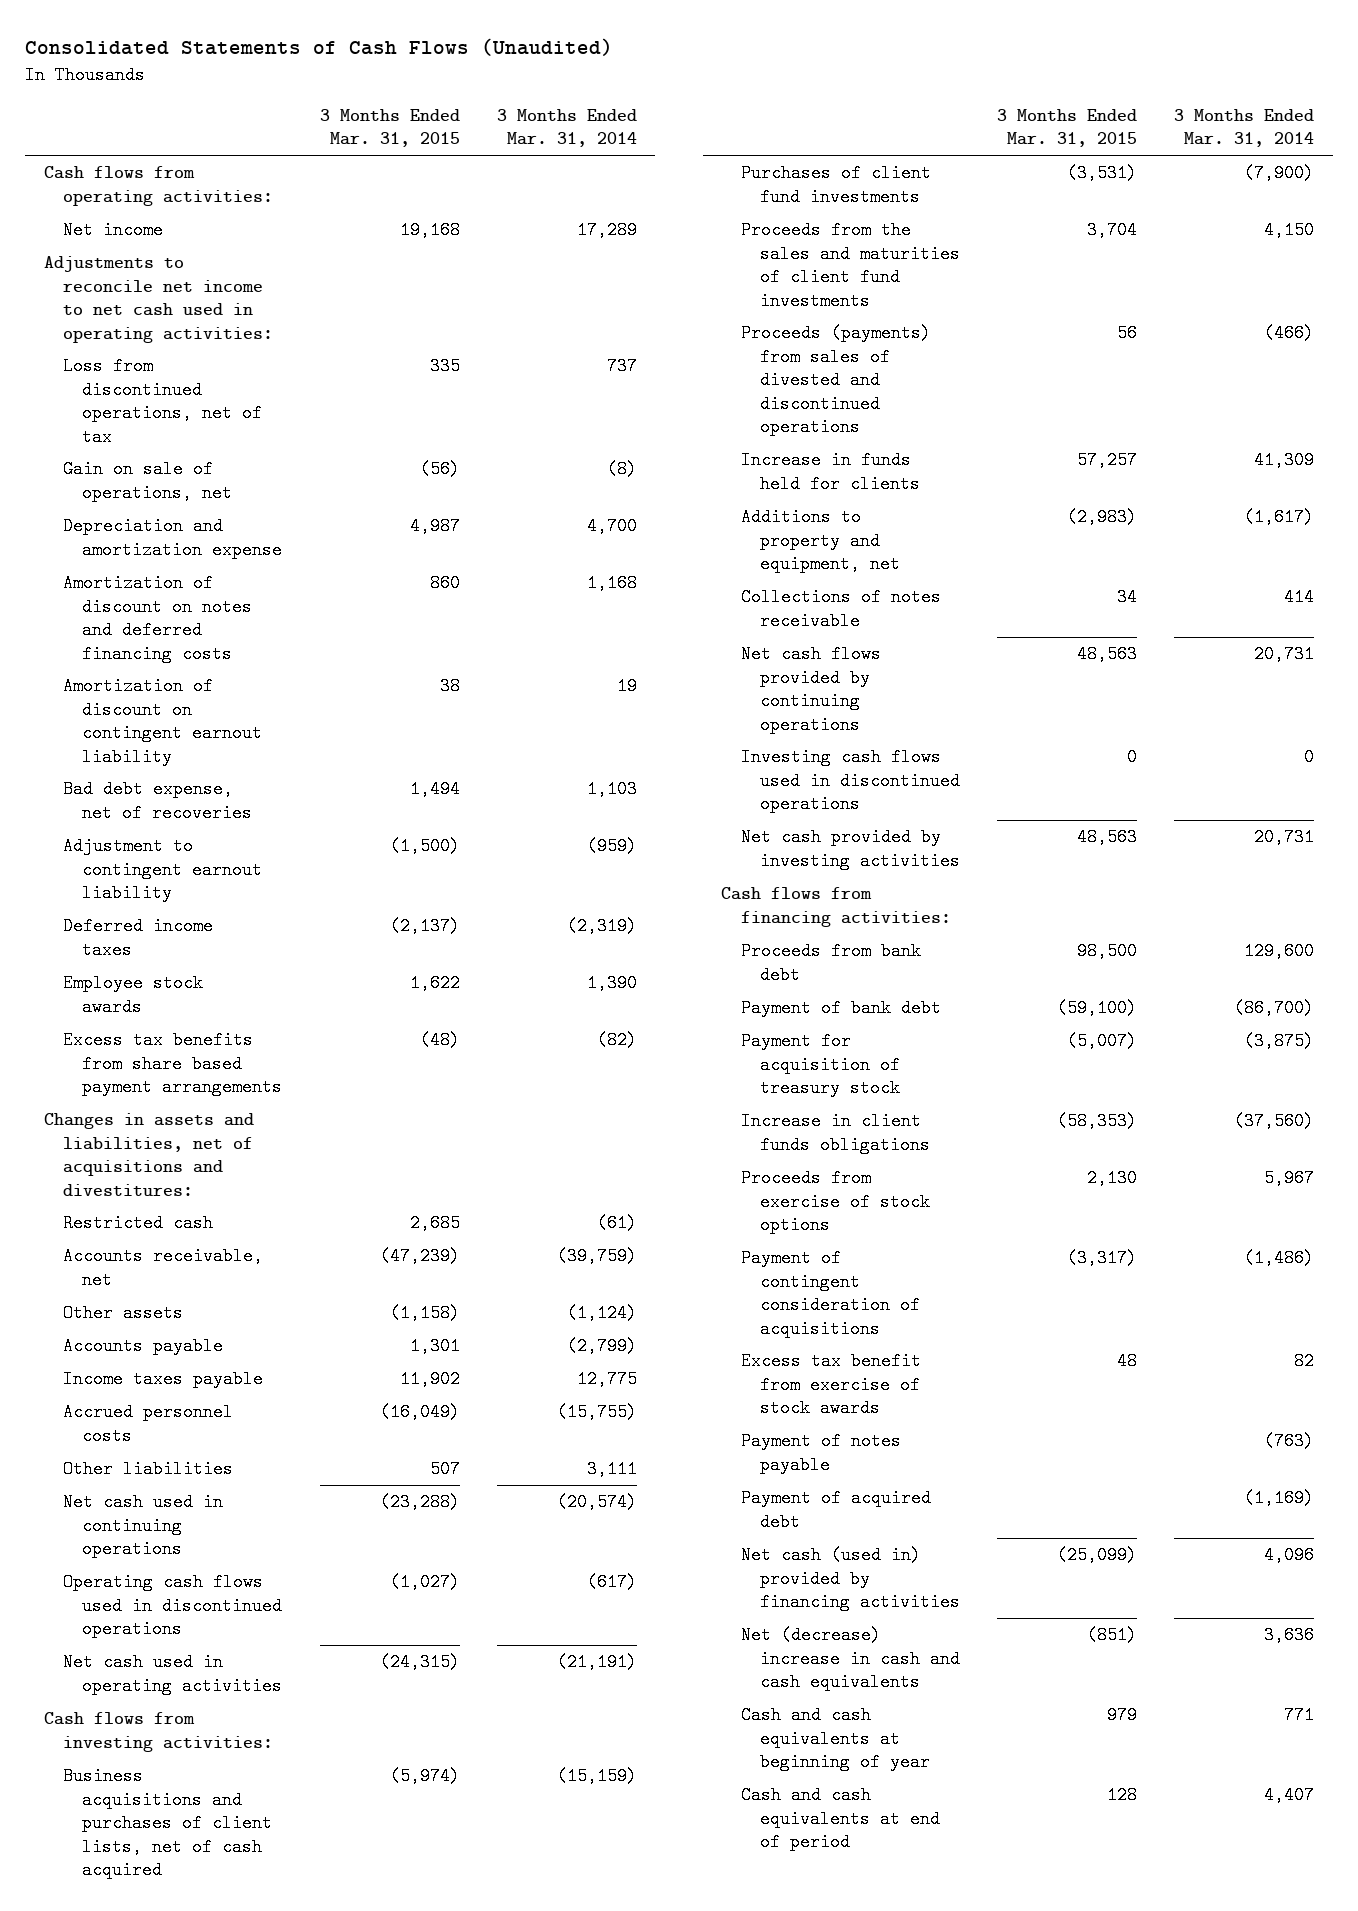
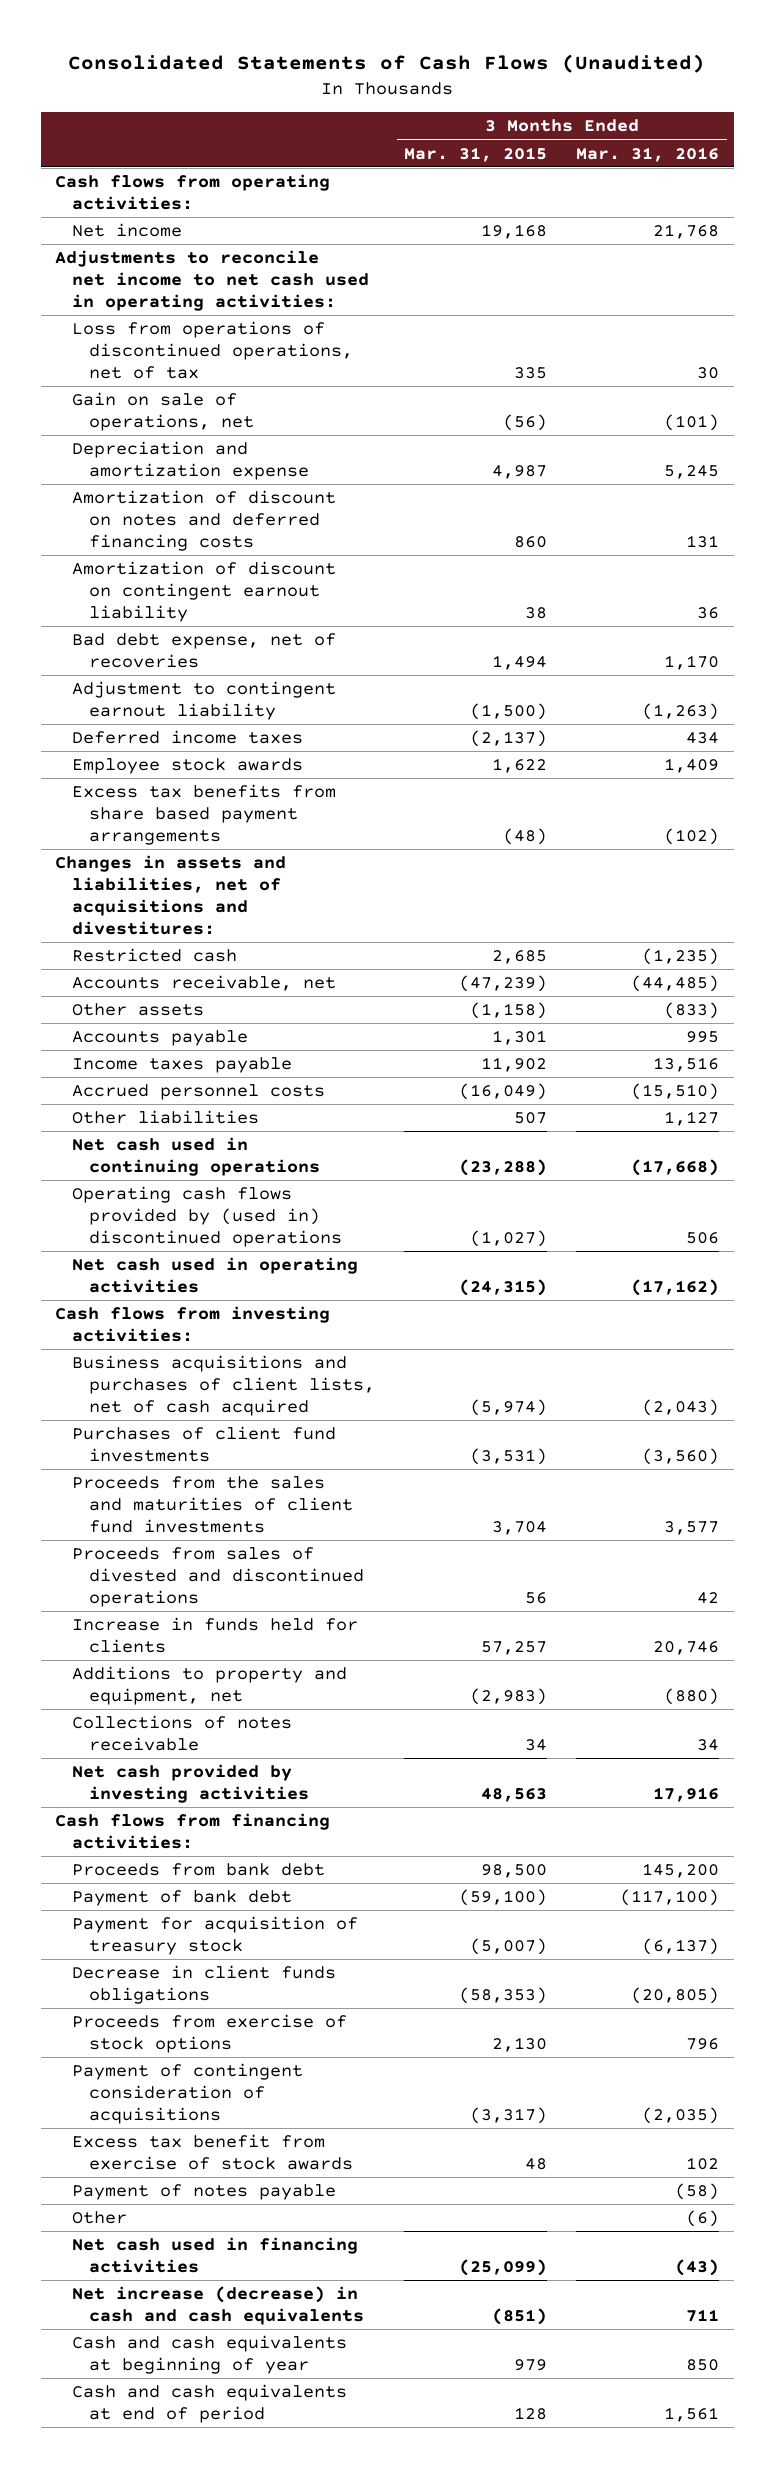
- | 3 Months Ended Mar. 31, 2015 | 3 Months Ended Mar. 31, 2014
+ | 3 Months Ended Mar. 31, 2015 | 3 Months Ended Mar. 31, 2016
- Loss from discontinued operations, net of tax | 335 | 737
+ Loss from operations of discontinued operations, net of tax | 335 | 30
- Operating cash flows used in discontinued operations | (1,027) | (617)
+ Operating cash flows provided by (used in) discontinued operations | (1,027) | 506
- Proceeds (payments) from sales of divested and discontinued operations | 56 | (466)
+ Proceeds from sales of divested and discontinued operations | 56 | 42
- Net cash flows provided by continuing operations | 48,563 | 20,731
- Investing cash flows used in discontinued operations | 0 | 0
- Increase in client funds obligations | (58,353) | (37,560)
+ Decrease in client funds obligations | (58,353) | (20,805)
- Payment of acquired debt | | (1,169)
- Net cash (used in) provided by financing activities | (25,099) | 4,096
- Net (decrease) increase in cash and cash equivalents | (851) | 3,636
+ Other | | (6)
+ Net cash used in financing activities | (25,099) | (43)
+ Net increase (decrease) in cash and cash equivalents | (851) | 711

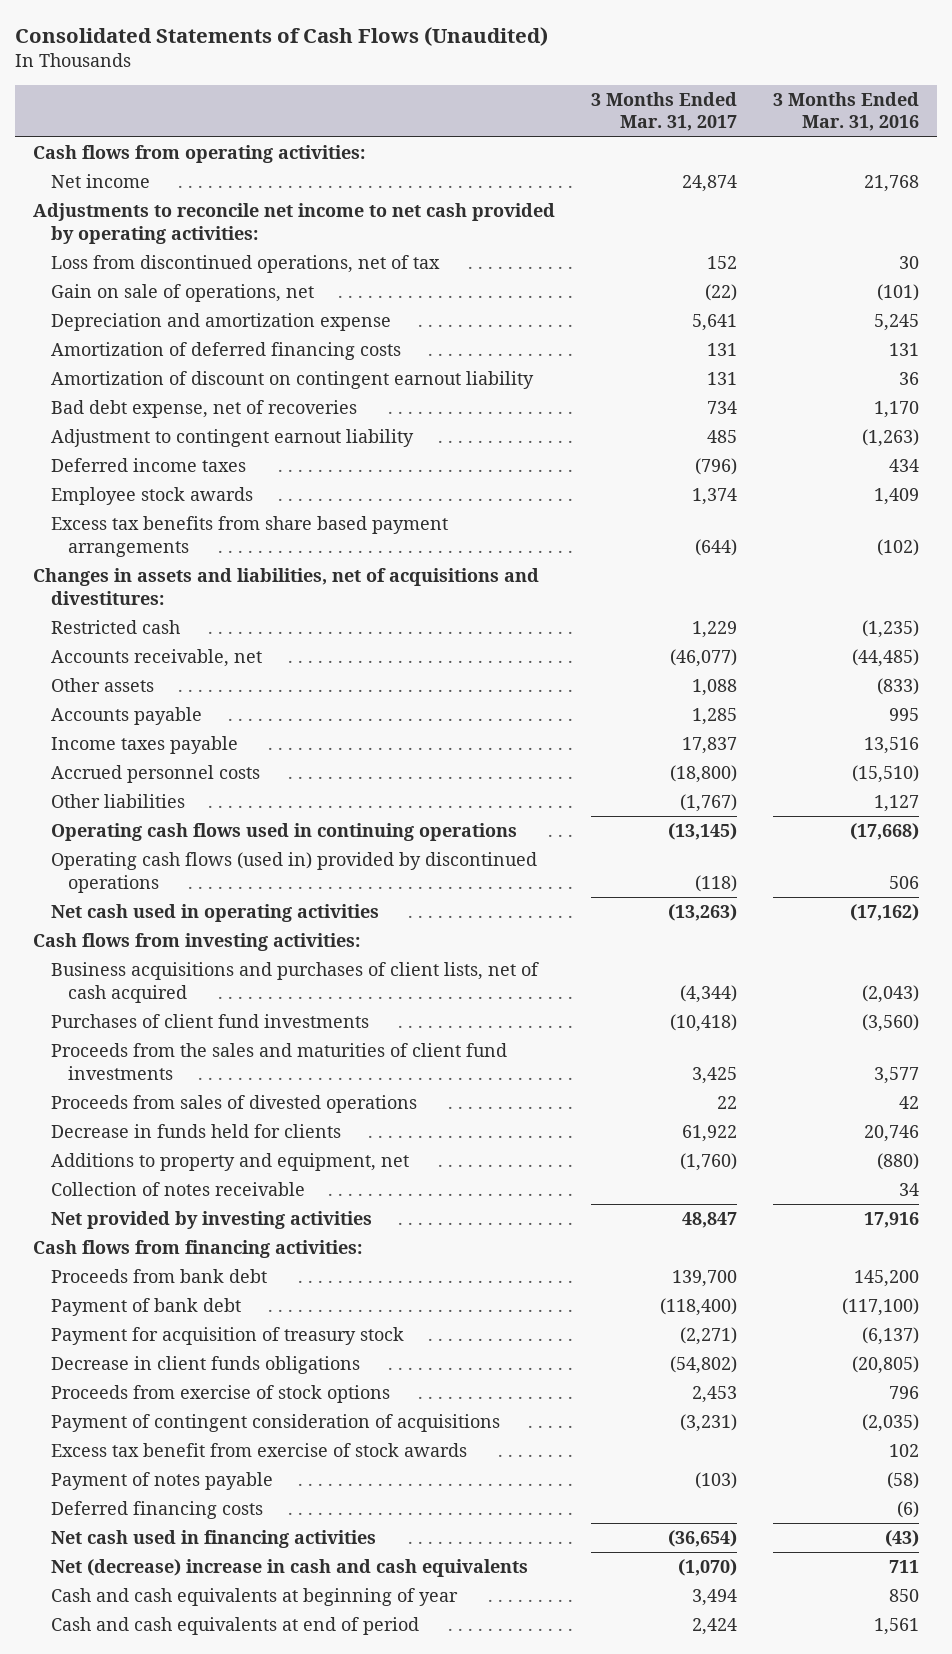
- | 3 Months Ended Mar. 31, 2015 | 3 Months Ended Mar. 31, 2016
+ | 3 Months Ended Mar. 31, 2017 | 3 Months Ended Mar. 31, 2016
- Adjustments to reconcile net income to net cash used in operating activities:
- Loss from operations of discontinued operations, net of tax | 335 | 30
+ Adjustments to reconcile net income to net cash provided by operating activities:
+ Loss from discontinued operations, net of tax | 152 | 30
- Amortization of discount on notes and deferred financing costs | 860 | 131
+ Amortization of deferred financing costs | 131 | 131
- Net cash used in continuing operations | (23,288) | (17,668)
- Operating cash flows provided by (used in) discontinued operations | (1,027) | 506
+ Operating cash flows used in continuing operations | (13,145) | (17,668)
+ Operating cash flows (used in) provided by discontinued operations | (118) | 506
- Proceeds from sales of divested and discontinued operations | 56 | 42
- Increase in funds held for clients | 57,257 | 20,746
+ Proceeds from sales of divested operations | 22 | 42
+ Decrease in funds held for clients | 61,922 | 20,746
- Collections of notes receivable | 34 | 34
- Net cash provided by investing activities | 48,563 | 17,916
+ Collection of notes receivable | | 34
+ Net provided by investing activities | 48,847 | 17,916
- Other | | (6)
+ Deferred financing costs | | (6)
- Net increase (decrease) in cash and cash equivalents | (851) | 711
+ Net (decrease) increase in cash and cash equivalents | (1,070) | 711

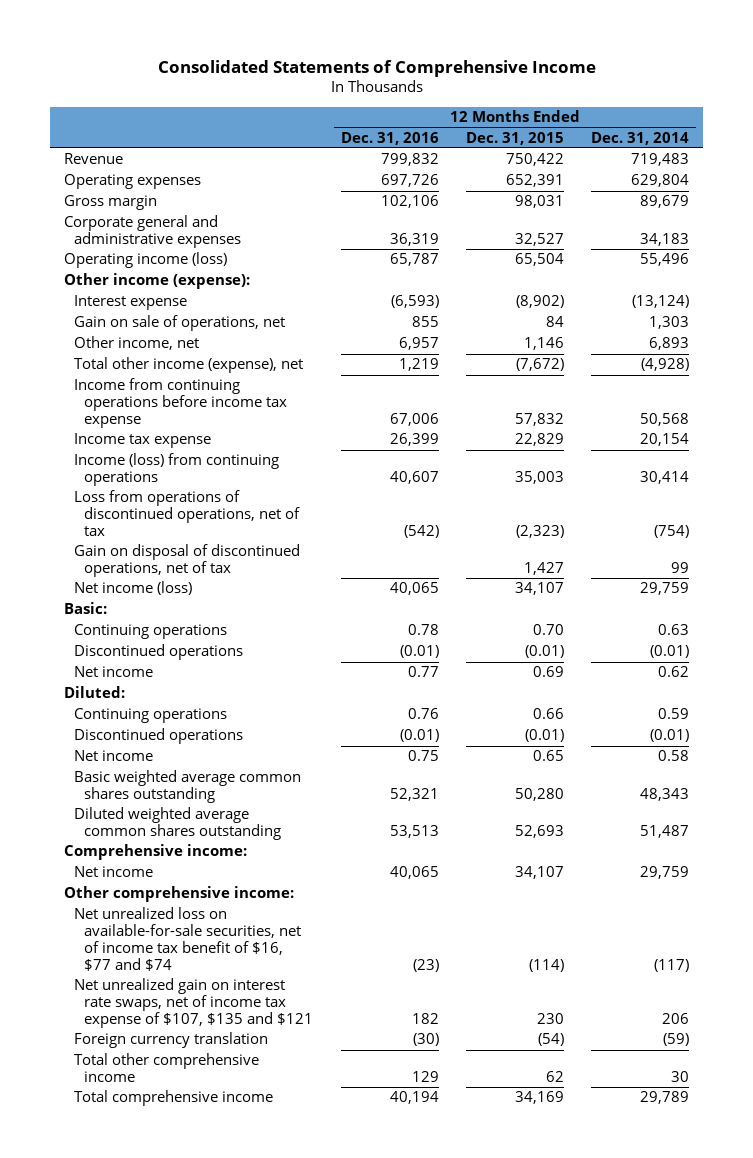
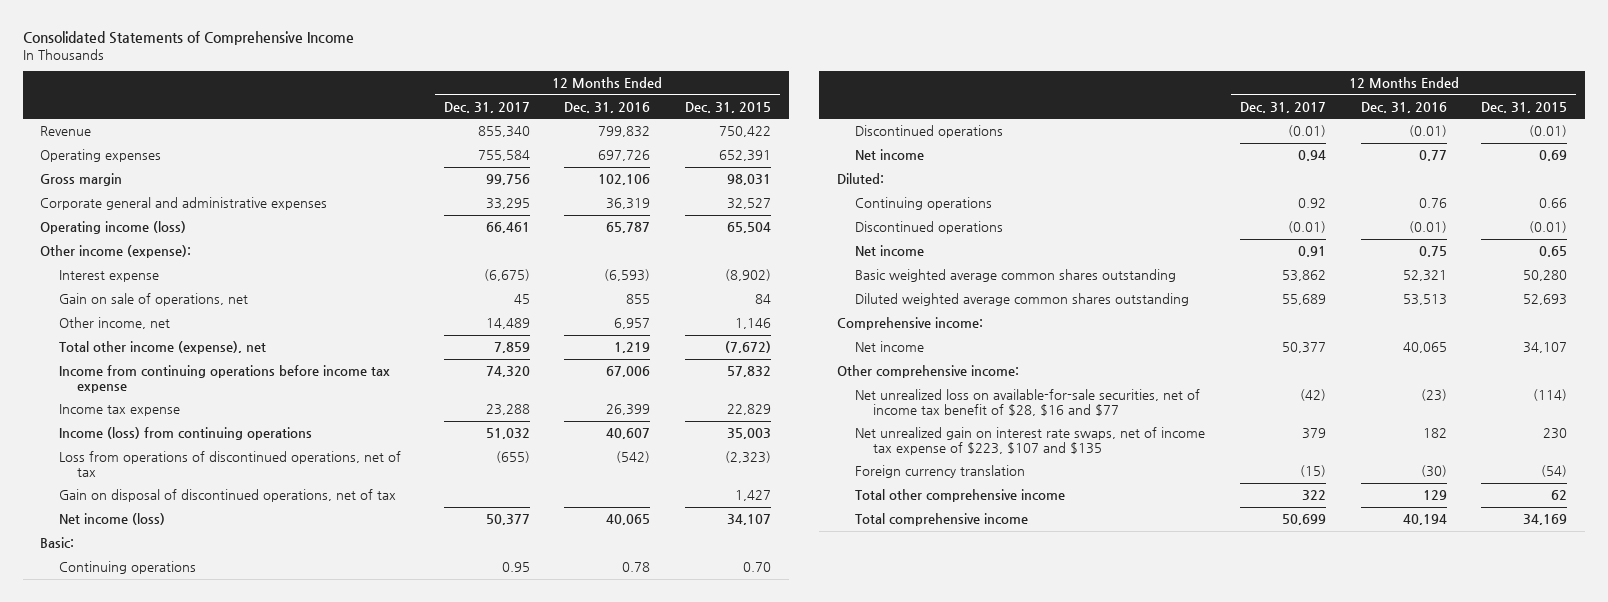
- | 12 Months Ended Dec. 31, 2016 | 12 Months Ended Dec. 31, 2015 | 12 Months Ended Dec. 31, 2014
+ | 12 Months Ended Dec. 31, 2017 | 12 Months Ended Dec. 31, 2016 | 12 Months Ended Dec. 31, 2015
- Net unrealized loss on available-for-sale securities, net of income tax benefit of $16, $77 and $74 | (23) | (114) | (117)
- Net unrealized gain on interest rate swaps, net of income tax expense of $107, $135 and $121 | 182 | 230 | 206
+ Net unrealized loss on available-for-sale securities, net of income tax benefit of $28, $16 and $77 | (42) | (23) | (114)
+ Net unrealized gain on interest rate swaps, net of income tax expense of $223, $107 and $135 | 379 | 182 | 230

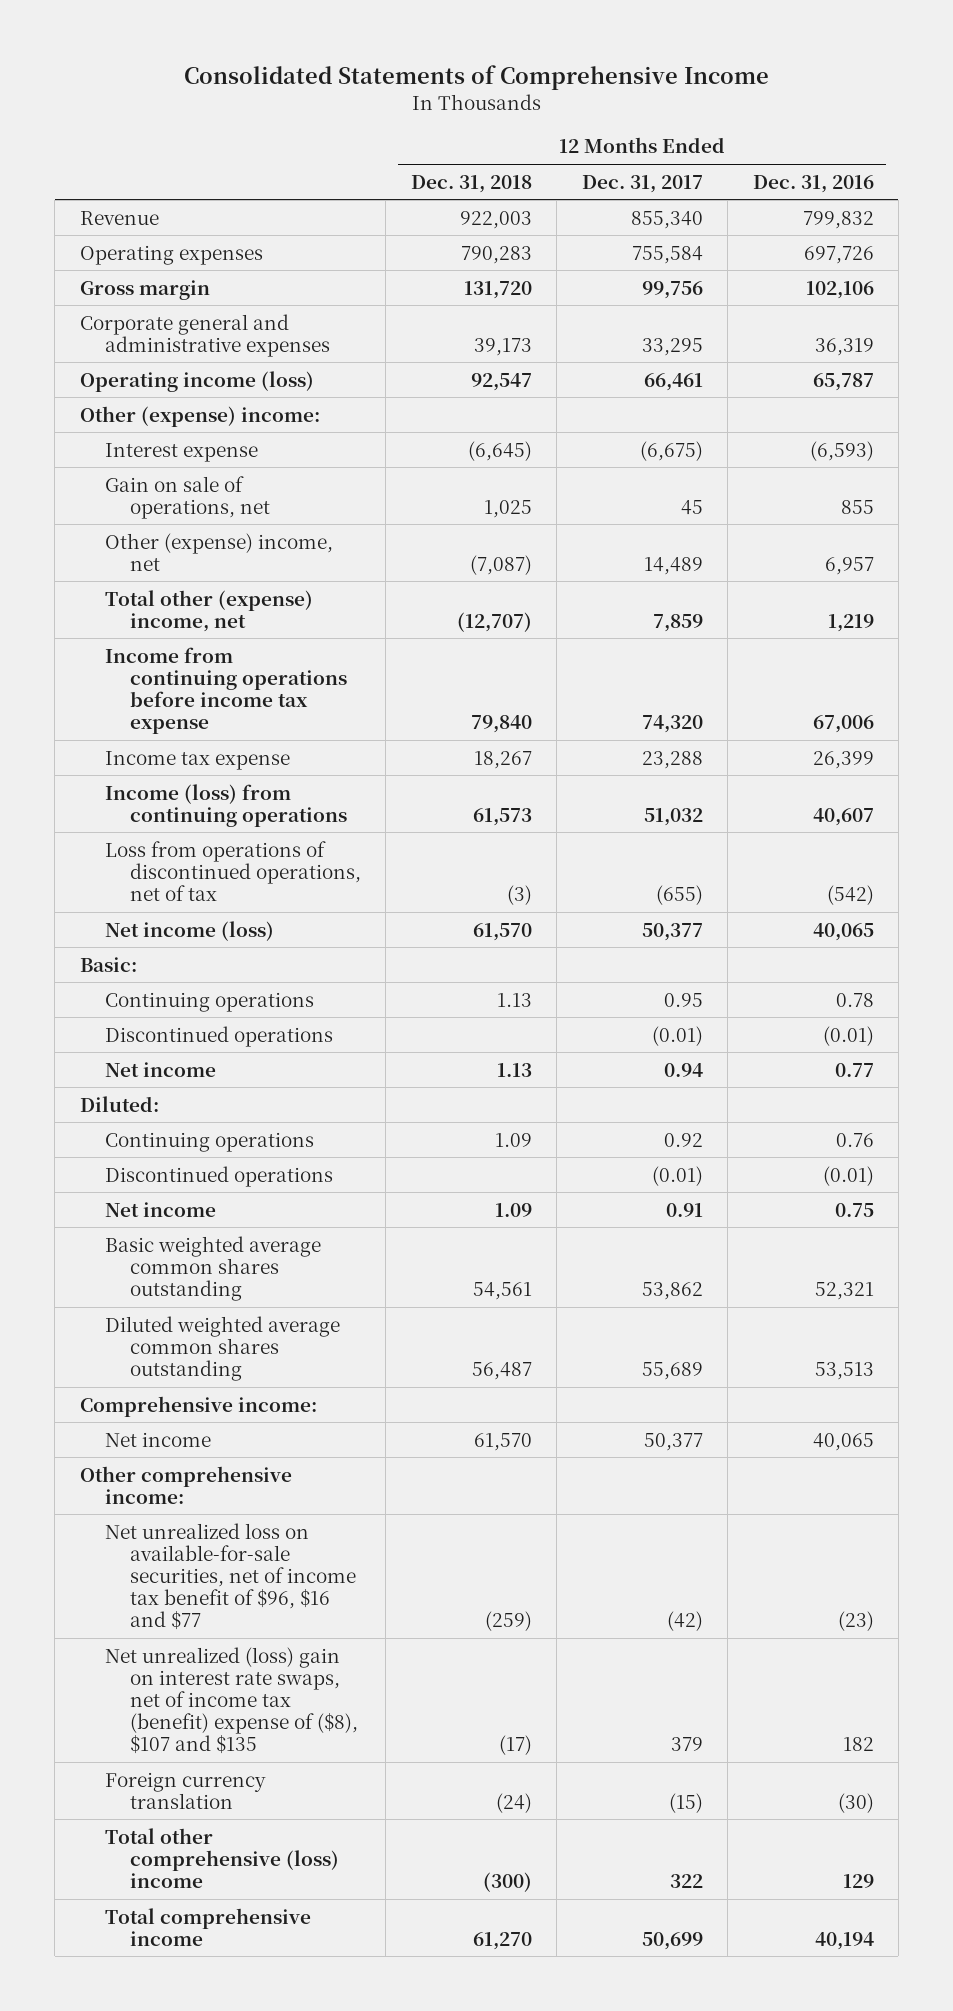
- | 12 Months Ended Dec. 31, 2017 | 12 Months Ended Dec. 31, 2016 | 12 Months Ended Dec. 31, 2015
+ | 12 Months Ended Dec. 31, 2018 | 12 Months Ended Dec. 31, 2017 | 12 Months Ended Dec. 31, 2016
- Other income (expense):
+ Other (expense) income:
- Other income, net | 14,489 | 6,957 | 1,146
- Total other income (expense), net | 7,859 | 1,219 | (7,672)
+ Other (expense) income, net | (7,087) | 14,489 | 6,957
+ Total other (expense) income, net | (12,707) | 7,859 | 1,219
- Gain on disposal of discontinued operations, net of tax | | | 1,427
- Net unrealized loss on available-for-sale securities, net of income tax benefit of $28, $16 and $77 | (42) | (23) | (114)
- Net unrealized gain on interest rate swaps, net of income tax expense of $223, $107 and $135 | 379 | 182 | 230
+ Net unrealized loss on available-for-sale securities, net of income tax benefit of $96, $16 and $77 | (259) | (42) | (23)
+ Net unrealized (loss) gain on interest rate swaps, net of income tax (benefit) expense of ($8), $107 and $135 | (17) | 379 | 182
- Total other comprehensive income | 322 | 129 | 62
+ Total other comprehensive (loss) income | (300) | 322 | 129

